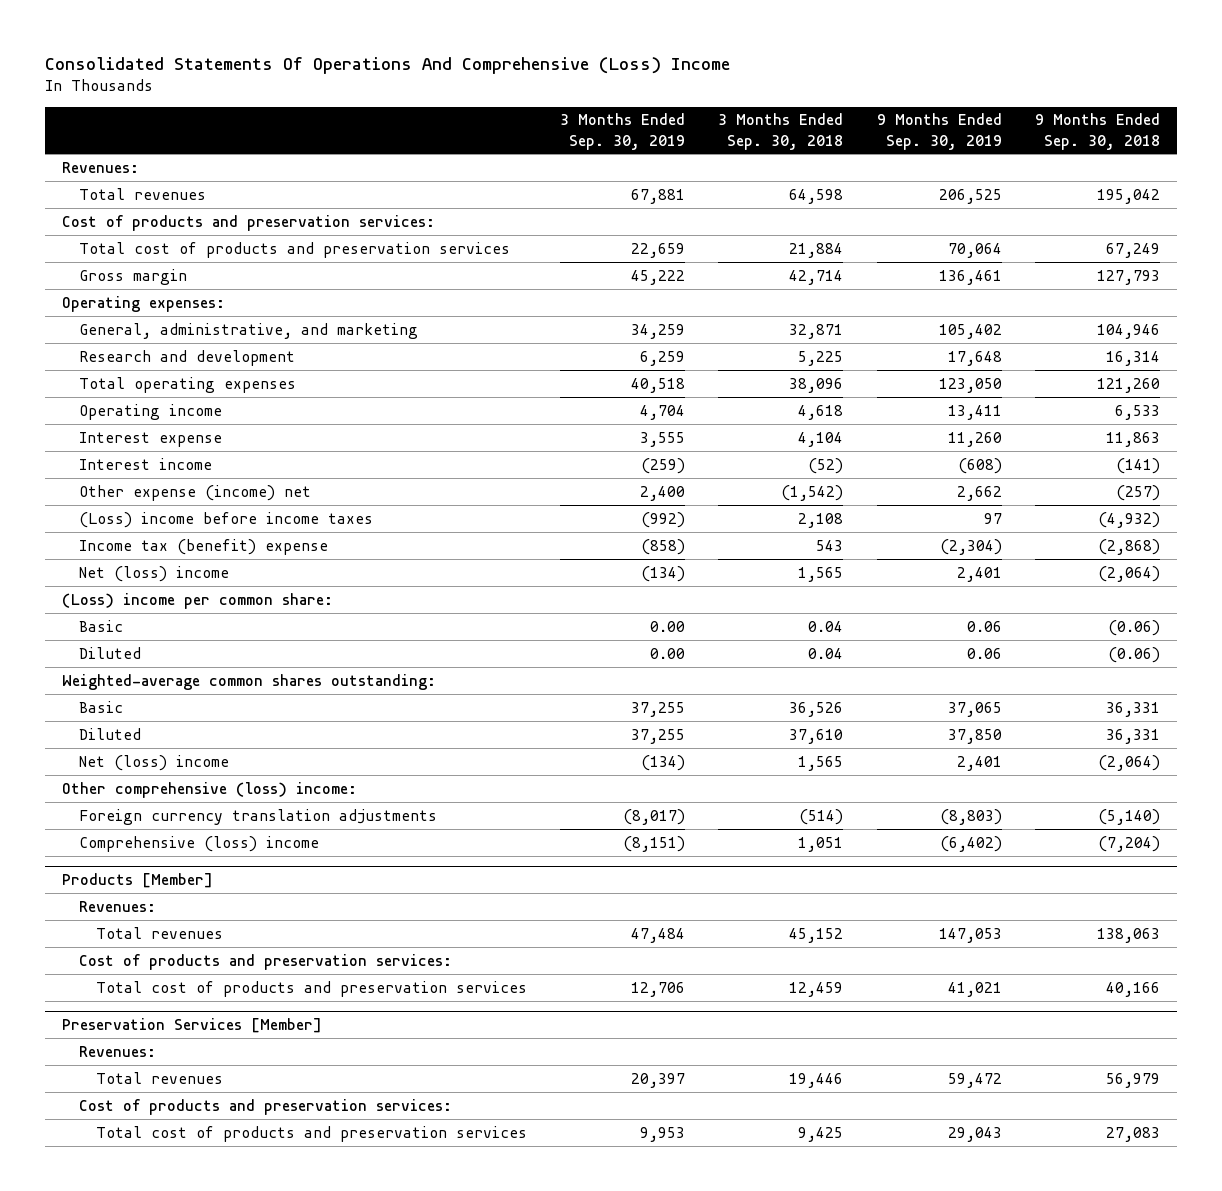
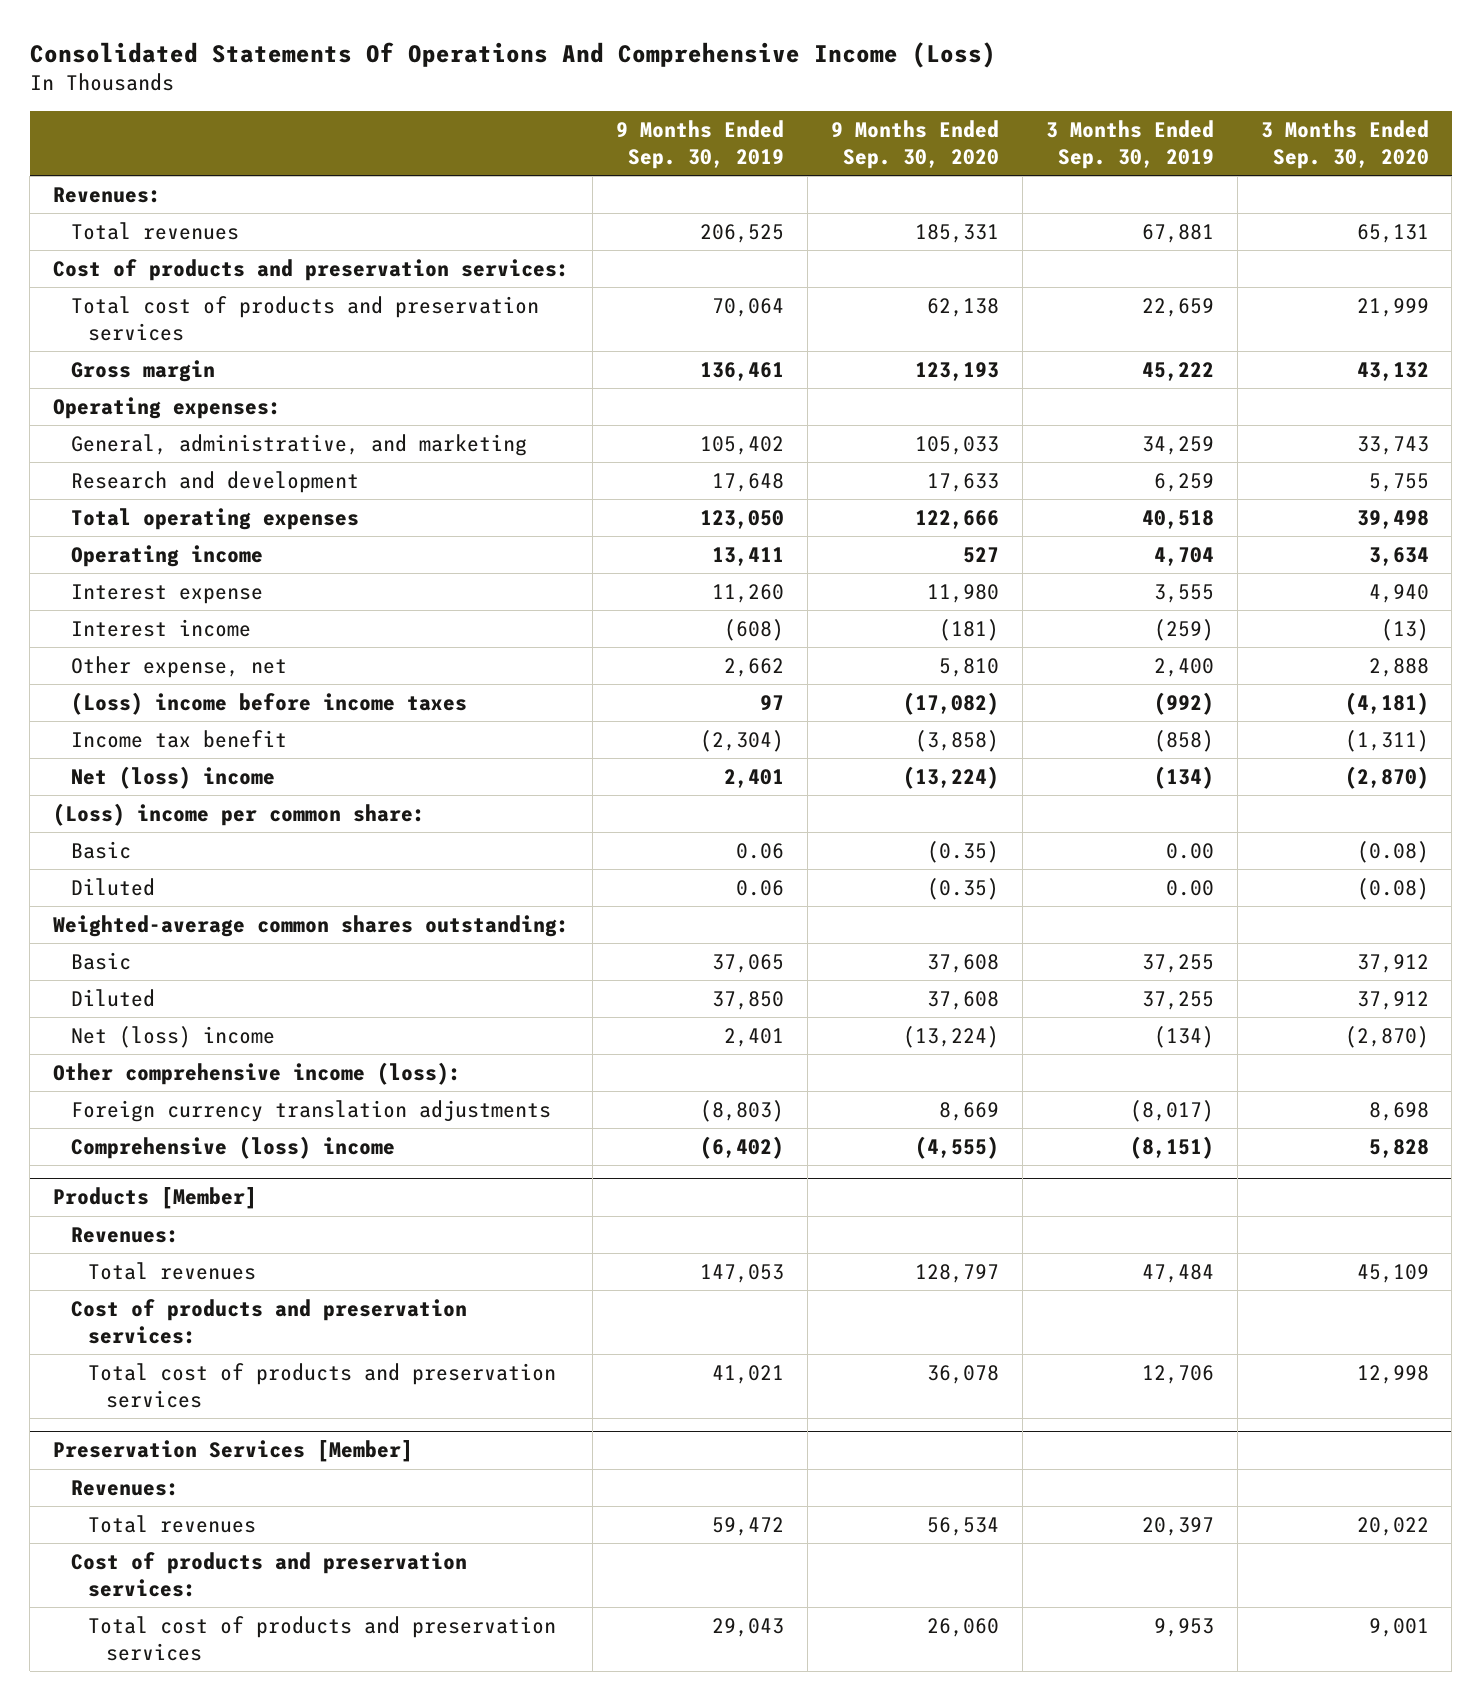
- Consolidated Statements Of Operations And Comprehensive (Loss) Income
+ Consolidated Statements Of Operations And Comprehensive Income (Loss)
- | 3 Months Ended Sep. 30, 2019 | 3 Months Ended Sep. 30, 2018 | 9 Months Ended Sep. 30, 2019 | 9 Months Ended Sep. 30, 2018
+ | 9 Months Ended Sep. 30, 2019 | 9 Months Ended Sep. 30, 2020 | 3 Months Ended Sep. 30, 2019 | 3 Months Ended Sep. 30, 2020
- Other expense (income) net | 2,400 | (1,542) | 2,662 | (257)
+ Other expense, net | 2,662 | 5,810 | 2,400 | 2,888
- Income tax (benefit) expense | (858) | 543 | (2,304) | (2,868)
+ Income tax benefit | (2,304) | (3,858) | (858) | (1,311)
- Other comprehensive (loss) income:
+ Other comprehensive income (loss):

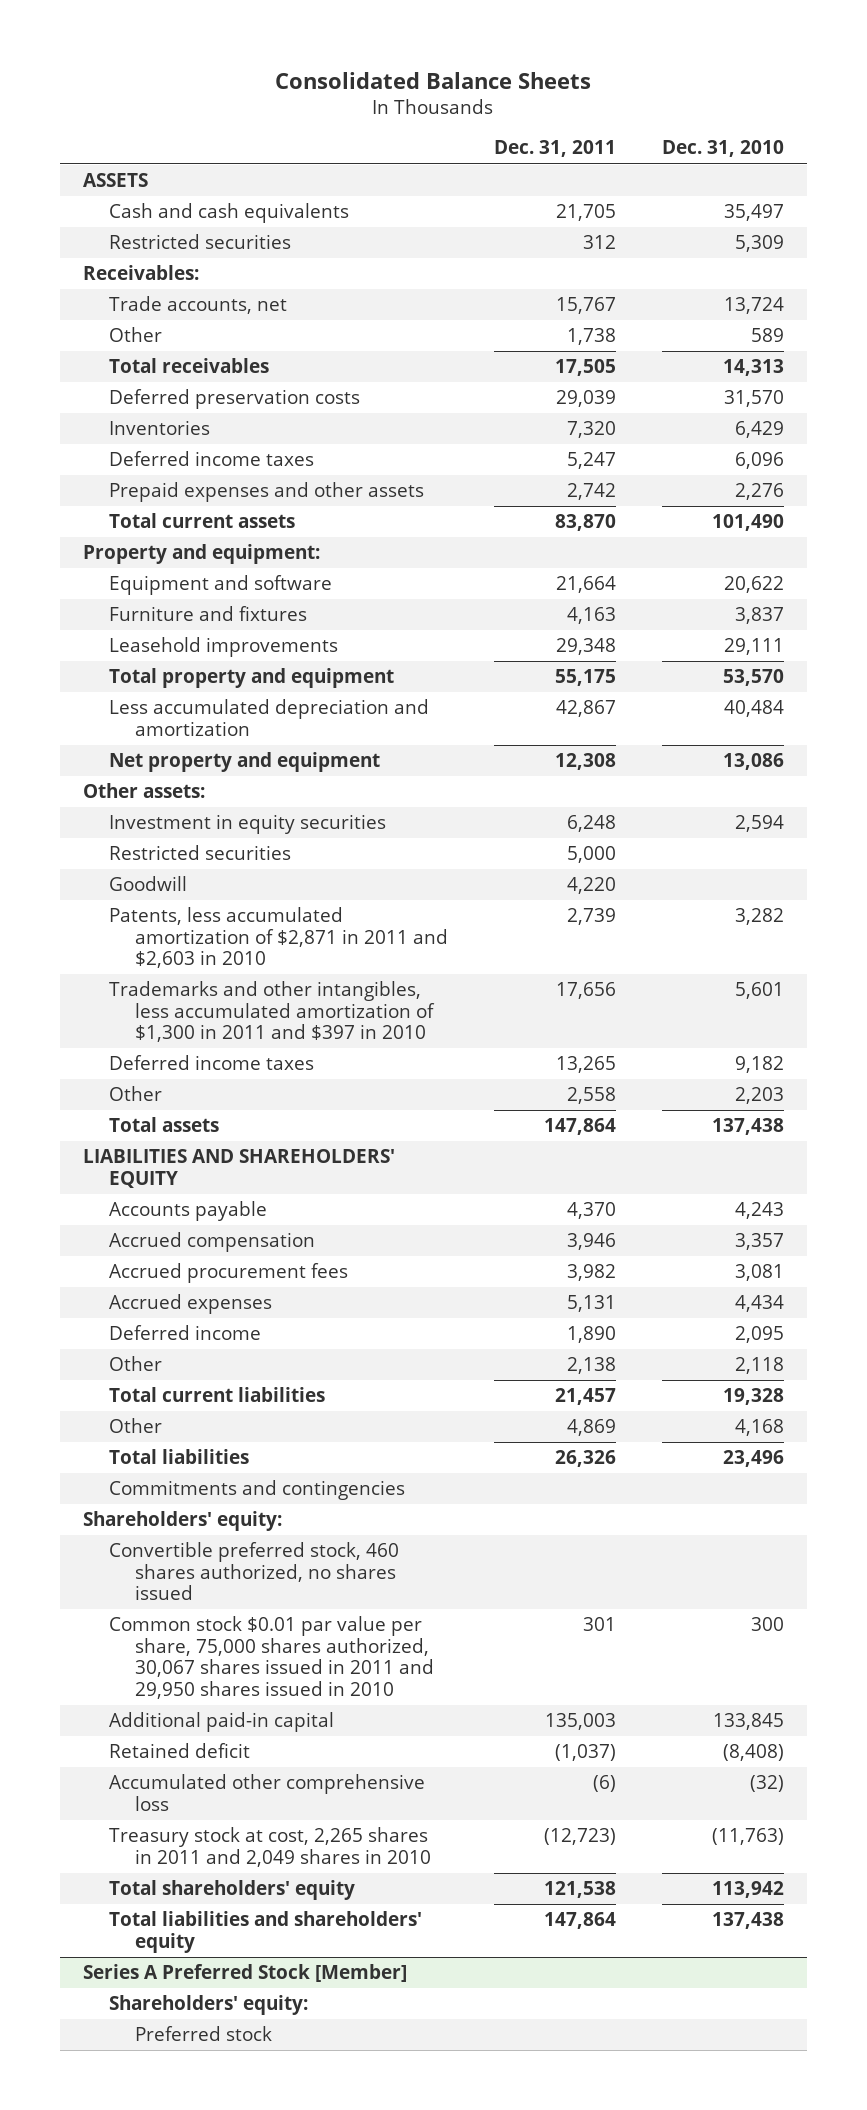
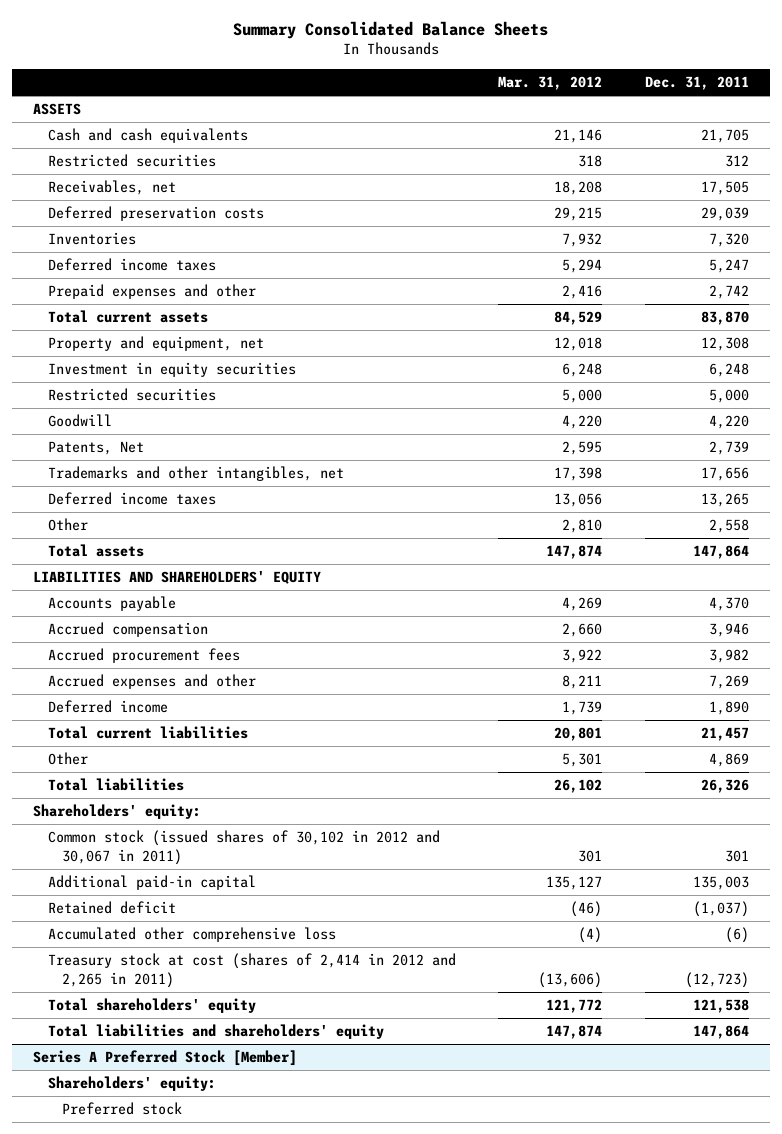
- Consolidated Balance Sheets
+ Summary Consolidated Balance Sheets
- | Dec. 31, 2011 | Dec. 31, 2010
+ | Mar. 31, 2012 | Dec. 31, 2011
- Receivables:
- Trade accounts, net | 15,767 | 13,724
- Other | 1,738 | 589
- Total receivables | 17,505 | 14,313
+ Receivables, net | 18,208 | 17,505
- Prepaid expenses and other assets | 2,742 | 2,276
+ Prepaid expenses and other | 2,416 | 2,742
- Property and equipment:
- Equipment and software | 21,664 | 20,622
- Furniture and fixtures | 4,163 | 3,837
- Leasehold improvements | 29,348 | 29,111
- Total property and equipment | 55,175 | 53,570
- Less accumulated depreciation and amortization | 42,867 | 40,484
- Net property and equipment | 12,308 | 13,086
- Other assets:
+ Property and equipment, net | 12,018 | 12,308
- Patents, less accumulated amortization of $2,871 in 2011 and $2,603 in 2010 | 2,739 | 3,282
- Trademarks and other intangibles, less accumulated amortization of $1,300 in 2011 and $397 in 2010 | 17,656 | 5,601
+ Patents, Net | 2,595 | 2,739
+ Trademarks and other intangibles, net | 17,398 | 17,656
- Accrued expenses | 5,131 | 4,434
+ Accrued expenses and other | 8,211 | 7,269
- Other | 2,138 | 2,118
- Commitments and contingencies
- Convertible preferred stock, 460 shares authorized, no shares issued
- Common stock $0.01 par value per share, 75,000 shares authorized, 30,067 shares issued in 2011 and 29,950 shares issued in 2010 | 301 | 300
+ Common stock (issued shares of 30,102 in 2012 and 30,067 in 2011) | 301 | 301
- Treasury stock at cost, 2,265 shares in 2011 and 2,049 shares in 2010 | (12,723) | (11,763)
+ Treasury stock at cost (shares of 2,414 in 2012 and 2,265 in 2011) | (13,606) | (12,723)

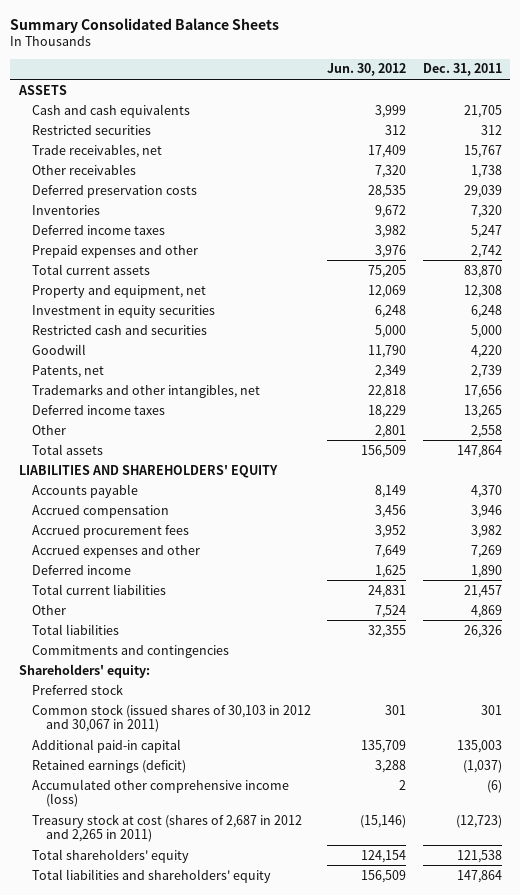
- | Mar. 31, 2012 | Dec. 31, 2011
+ | Jun. 30, 2012 | Dec. 31, 2011
- Receivables, net | 18,208 | 17,505
+ Trade receivables, net | 17,409 | 15,767
+ Other receivables | 7,320 | 1,738
- Restricted securities | 5,000 | 5,000
+ Restricted cash and securities | 5,000 | 5,000
- Patents, Net | 2,595 | 2,739
+ Patents, net | 2,349 | 2,739
+ Commitments and contingencies
- Common stock (issued shares of 30,102 in 2012 and 30,067 in 2011) | 301 | 301
+ Preferred stock
+ Common stock (issued shares of 30,103 in 2012 and 30,067 in 2011) | 301 | 301
- Retained deficit | (46) | (1,037)
- Accumulated other comprehensive loss | (4) | (6)
- Treasury stock at cost (shares of 2,414 in 2012 and 2,265 in 2011) | (13,606) | (12,723)
+ Retained earnings (deficit) | 3,288 | (1,037)
+ Accumulated other comprehensive income (loss) | 2 | (6)
+ Treasury stock at cost (shares of 2,687 in 2012 and 2,265 in 2011) | (15,146) | (12,723)
- Series A Preferred Stock [Member]
- Shareholders' equity:
- Preferred stock

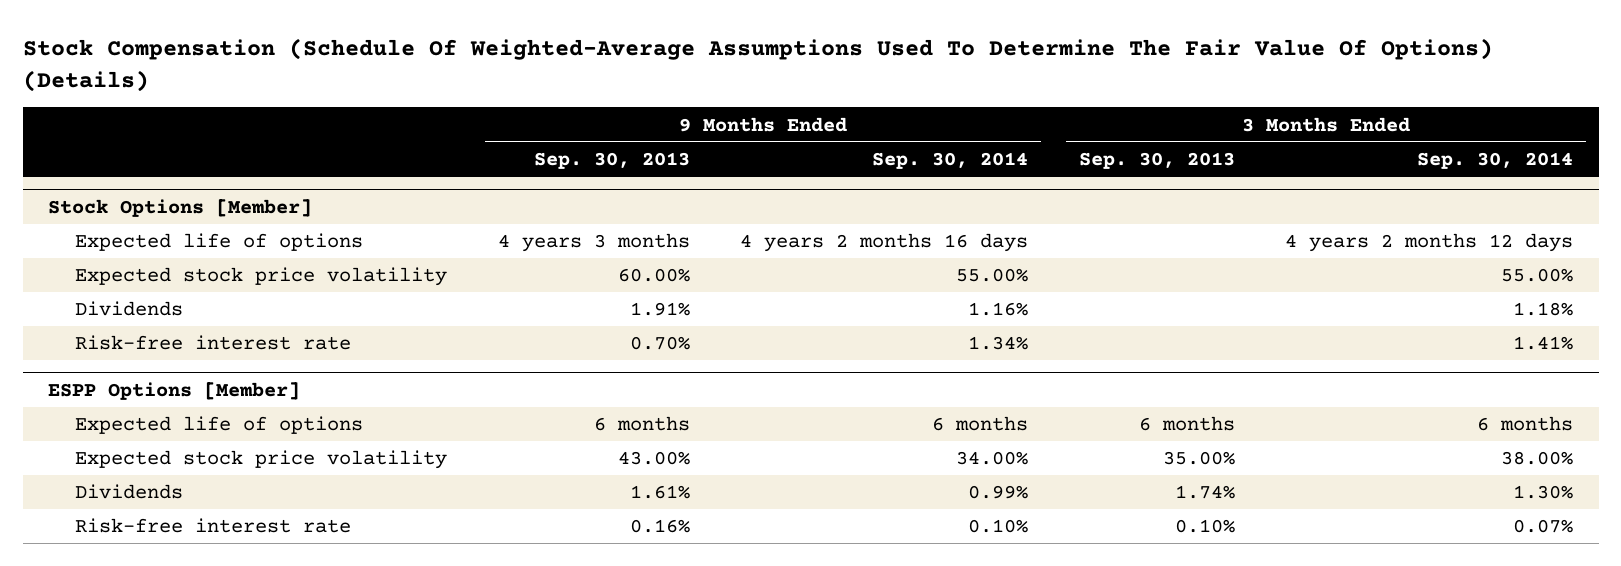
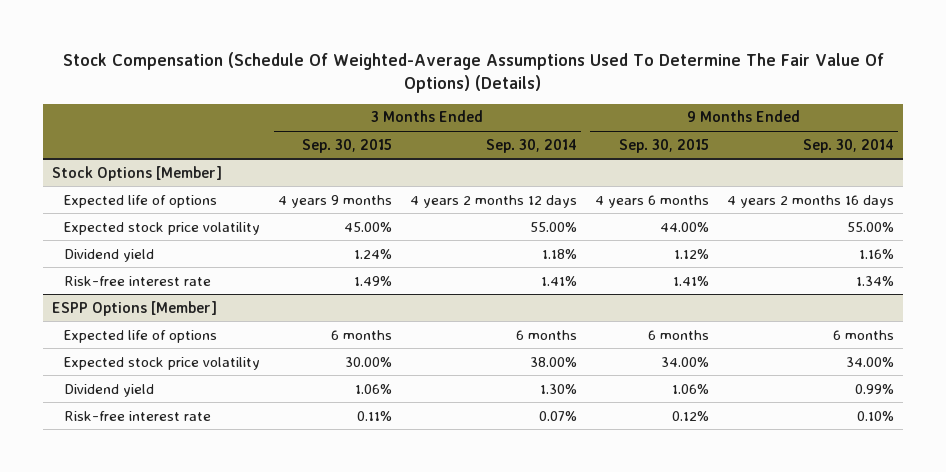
- | 9 Months Ended Sep. 30, 2013 | 9 Months Ended Sep. 30, 2014 | 3 Months Ended Sep. 30, 2013 | 3 Months Ended Sep. 30, 2014
+ | 3 Months Ended Sep. 30, 2015 | 3 Months Ended Sep. 30, 2014 | 9 Months Ended Sep. 30, 2015 | 9 Months Ended Sep. 30, 2014
@ Stock Options [Member]
- Dividends | 1.91% | 1.16% | | 1.18%
+ Dividend yield | 1.24% | 1.18% | 1.12% | 1.16%
@ ESPP Options [Member]
- Dividends | 1.61% | 0.99% | 1.74% | 1.30%
+ Dividend yield | 1.06% | 1.30% | 1.06% | 0.99%

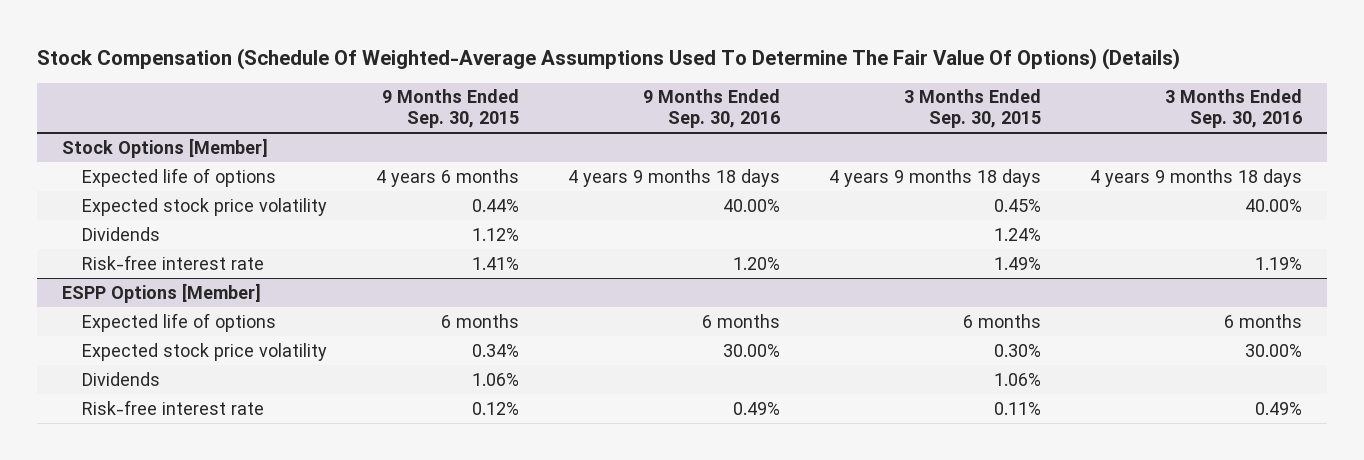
- | 3 Months Ended Sep. 30, 2015 | 3 Months Ended Sep. 30, 2014 | 9 Months Ended Sep. 30, 2015 | 9 Months Ended Sep. 30, 2014
+ | 9 Months Ended Sep. 30, 2015 | 9 Months Ended Sep. 30, 2016 | 3 Months Ended Sep. 30, 2015 | 3 Months Ended Sep. 30, 2016
@ Stock Options [Member]
- Expected life of options | 4 years 9 months | 4 years 2 months 12 days | 4 years 6 months | 4 years 2 months 16 days
- Expected stock price volatility | 45.00% | 55.00% | 44.00% | 55.00%
- Dividend yield | 1.24% | 1.18% | 1.12% | 1.16%
+ Expected life of options | 4 years 6 months | 4 years 9 months 18 days | 4 years 9 months 18 days | 4 years 9 months 18 days
+ Expected stock price volatility | 0.44% | 40.00% | 0.45% | 40.00%
+ Dividends | 1.12% | | 1.24% |
@ ESPP Options [Member]
- Expected stock price volatility | 30.00% | 38.00% | 34.00% | 34.00%
- Dividend yield | 1.06% | 1.30% | 1.06% | 0.99%
+ Expected stock price volatility | 0.34% | 30.00% | 0.30% | 30.00%
+ Dividends | 1.06% | | 1.06% |

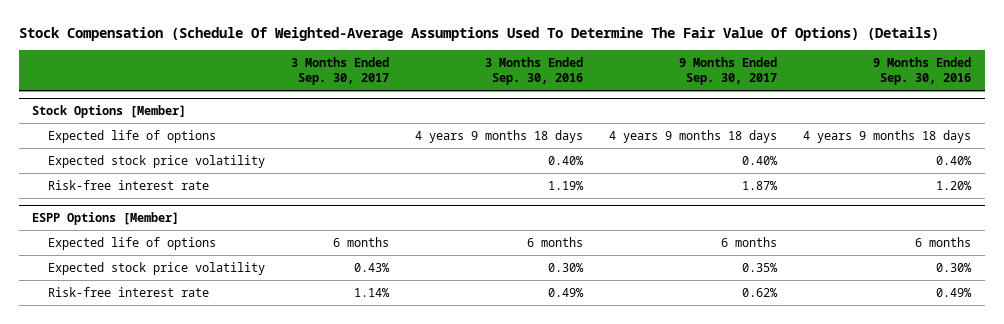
- | 9 Months Ended Sep. 30, 2015 | 9 Months Ended Sep. 30, 2016 | 3 Months Ended Sep. 30, 2015 | 3 Months Ended Sep. 30, 2016
+ | 3 Months Ended Sep. 30, 2017 | 3 Months Ended Sep. 30, 2016 | 9 Months Ended Sep. 30, 2017 | 9 Months Ended Sep. 30, 2016
@ Stock Options [Member]
- Expected stock price volatility | 0.44% | 40.00% | 0.45% | 40.00%
- Dividends | 1.12% | | 1.24% |
+ Expected stock price volatility | | 0.40% | 0.40% | 0.40%
@ ESPP Options [Member]
- Expected stock price volatility | 0.34% | 30.00% | 0.30% | 30.00%
- Dividends | 1.06% | | 1.06% |
+ Expected stock price volatility | 0.43% | 0.30% | 0.35% | 0.30%

